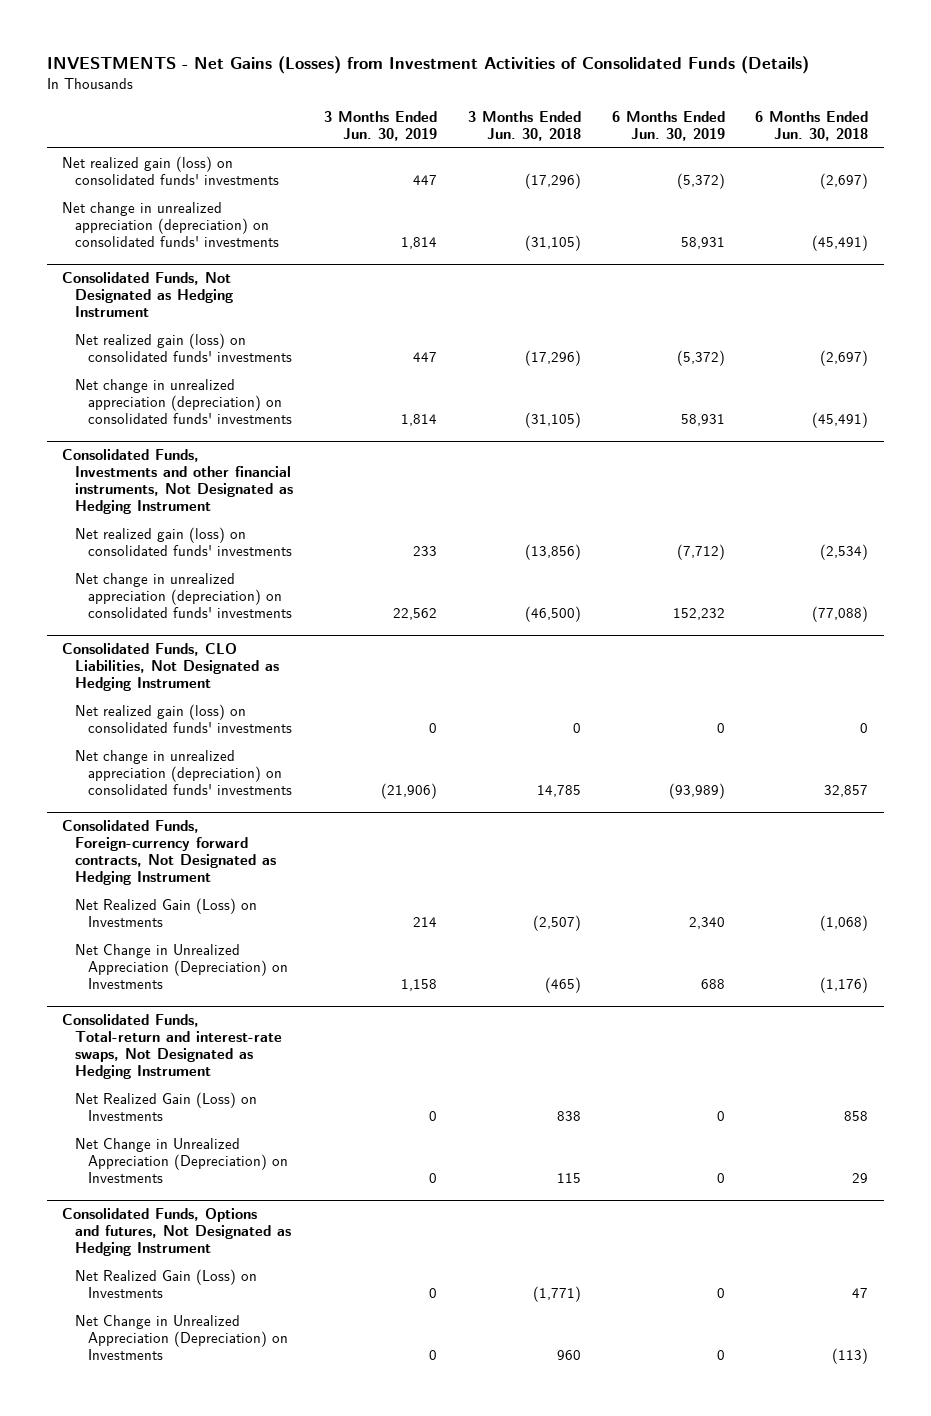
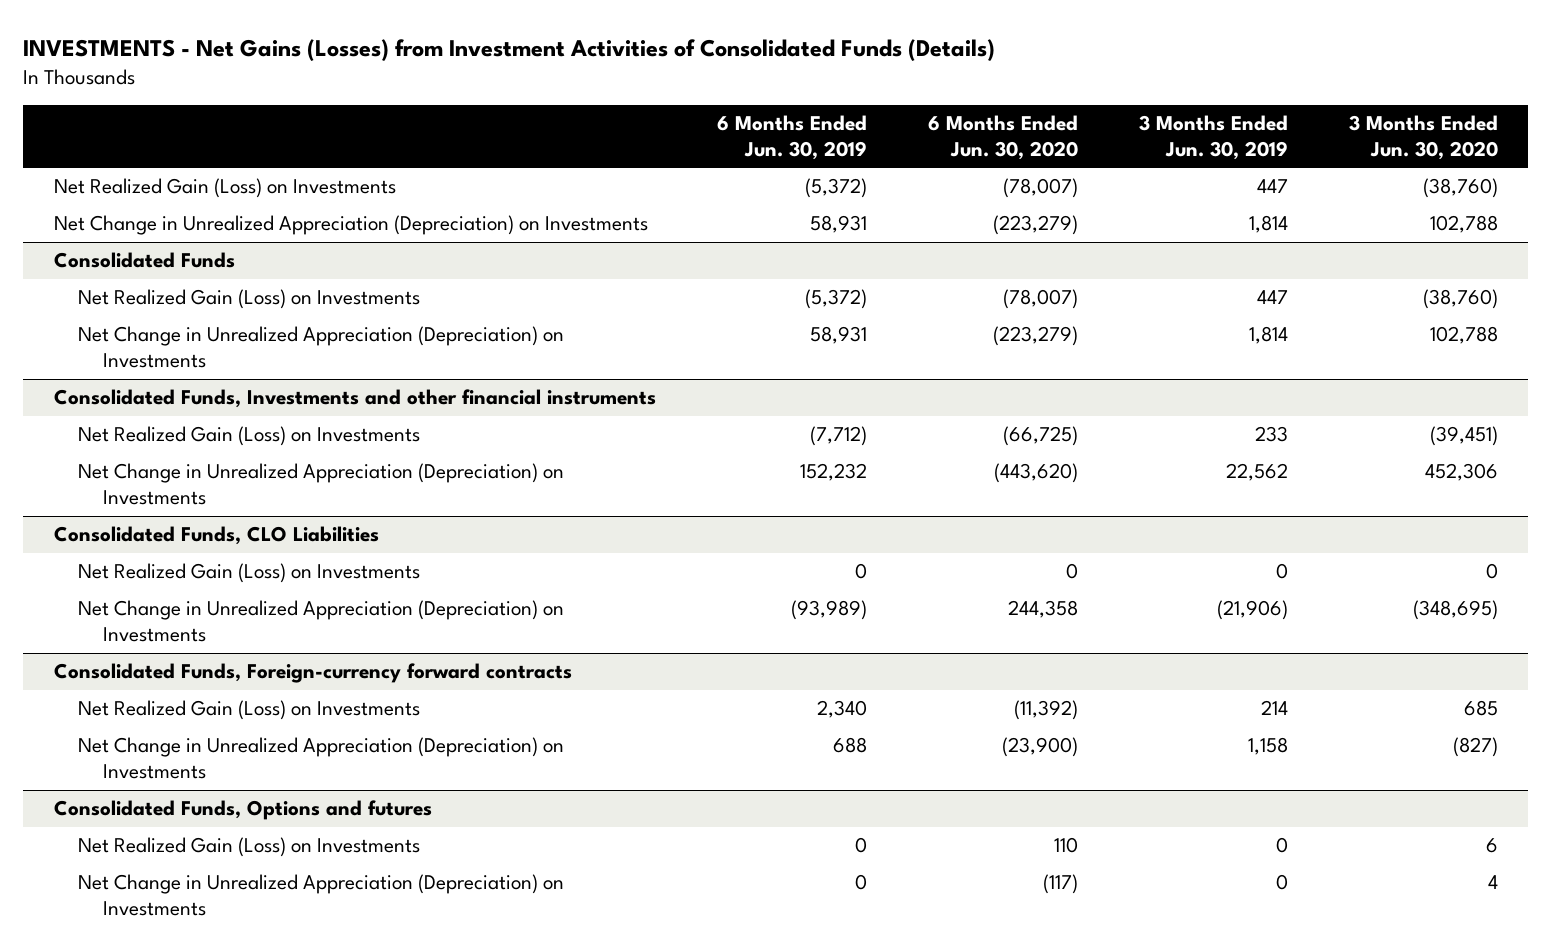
- | 3 Months Ended Jun. 30, 2019 | 3 Months Ended Jun. 30, 2018 | 6 Months Ended Jun. 30, 2019 | 6 Months Ended Jun. 30, 2018
+ | 6 Months Ended Jun. 30, 2019 | 6 Months Ended Jun. 30, 2020 | 3 Months Ended Jun. 30, 2019 | 3 Months Ended Jun. 30, 2020
- Net realized gain (loss) on consolidated funds' investments | 447 | (17,296) | (5,372) | (2,697)
- Net change in unrealized appreciation (depreciation) on consolidated funds' investments | 1,814 | (31,105) | 58,931 | (45,491)
- Consolidated Funds, Not Designated as Hedging Instrument
- Net realized gain (loss) on consolidated funds' investments | 447 | (17,296) | (5,372) | (2,697)
- Net change in unrealized appreciation (depreciation) on consolidated funds' investments | 1,814 | (31,105) | 58,931 | (45,491)
- Consolidated Funds, Investments and other financial instruments, Not Designated as Hedging Instrument
- Net realized gain (loss) on consolidated funds' investments | 233 | (13,856) | (7,712) | (2,534)
- Net change in unrealized appreciation (depreciation) on consolidated funds' investments | 22,562 | (46,500) | 152,232 | (77,088)
- Consolidated Funds, CLO Liabilities, Not Designated as Hedging Instrument
- Net realized gain (loss) on consolidated funds' investments | 0 | 0 | 0 | 0
- Net change in unrealized appreciation (depreciation) on consolidated funds' investments | (21,906) | 14,785 | (93,989) | 32,857
- Consolidated Funds, Foreign-currency forward contracts, Not Designated as Hedging Instrument
+ Net Realized Gain (Loss) on Investments | (5,372) | (78,007) | 447 | (38,760)
+ Net Change in Unrealized Appreciation (Depreciation) on Investments | 58,931 | (223,279) | 1,814 | 102,788
+ Consolidated Funds
+ Net Realized Gain (Loss) on Investments | (5,372) | (78,007) | 447 | (38,760)
+ Net Change in Unrealized Appreciation (Depreciation) on Investments | 58,931 | (223,279) | 1,814 | 102,788
+ Consolidated Funds, Investments and other financial instruments
+ Net Realized Gain (Loss) on Investments | (7,712) | (66,725) | 233 | (39,451)
+ Net Change in Unrealized Appreciation (Depreciation) on Investments | 152,232 | (443,620) | 22,562 | 452,306
+ Consolidated Funds, CLO Liabilities
+ Net Realized Gain (Loss) on Investments | 0 | 0 | 0 | 0
+ Net Change in Unrealized Appreciation (Depreciation) on Investments | (93,989) | 244,358 | (21,906) | (348,695)
+ Consolidated Funds, Foreign-currency forward contracts
- Consolidated Funds, Total-return and interest-rate swaps, Not Designated as Hedging Instrument
- Net Realized Gain (Loss) on Investments | 0 | 838 | 0 | 858
- Net Change in Unrealized Appreciation (Depreciation) on Investments | 0 | 115 | 0 | 29
- Consolidated Funds, Options and futures, Not Designated as Hedging Instrument
+ Consolidated Funds, Options and futures

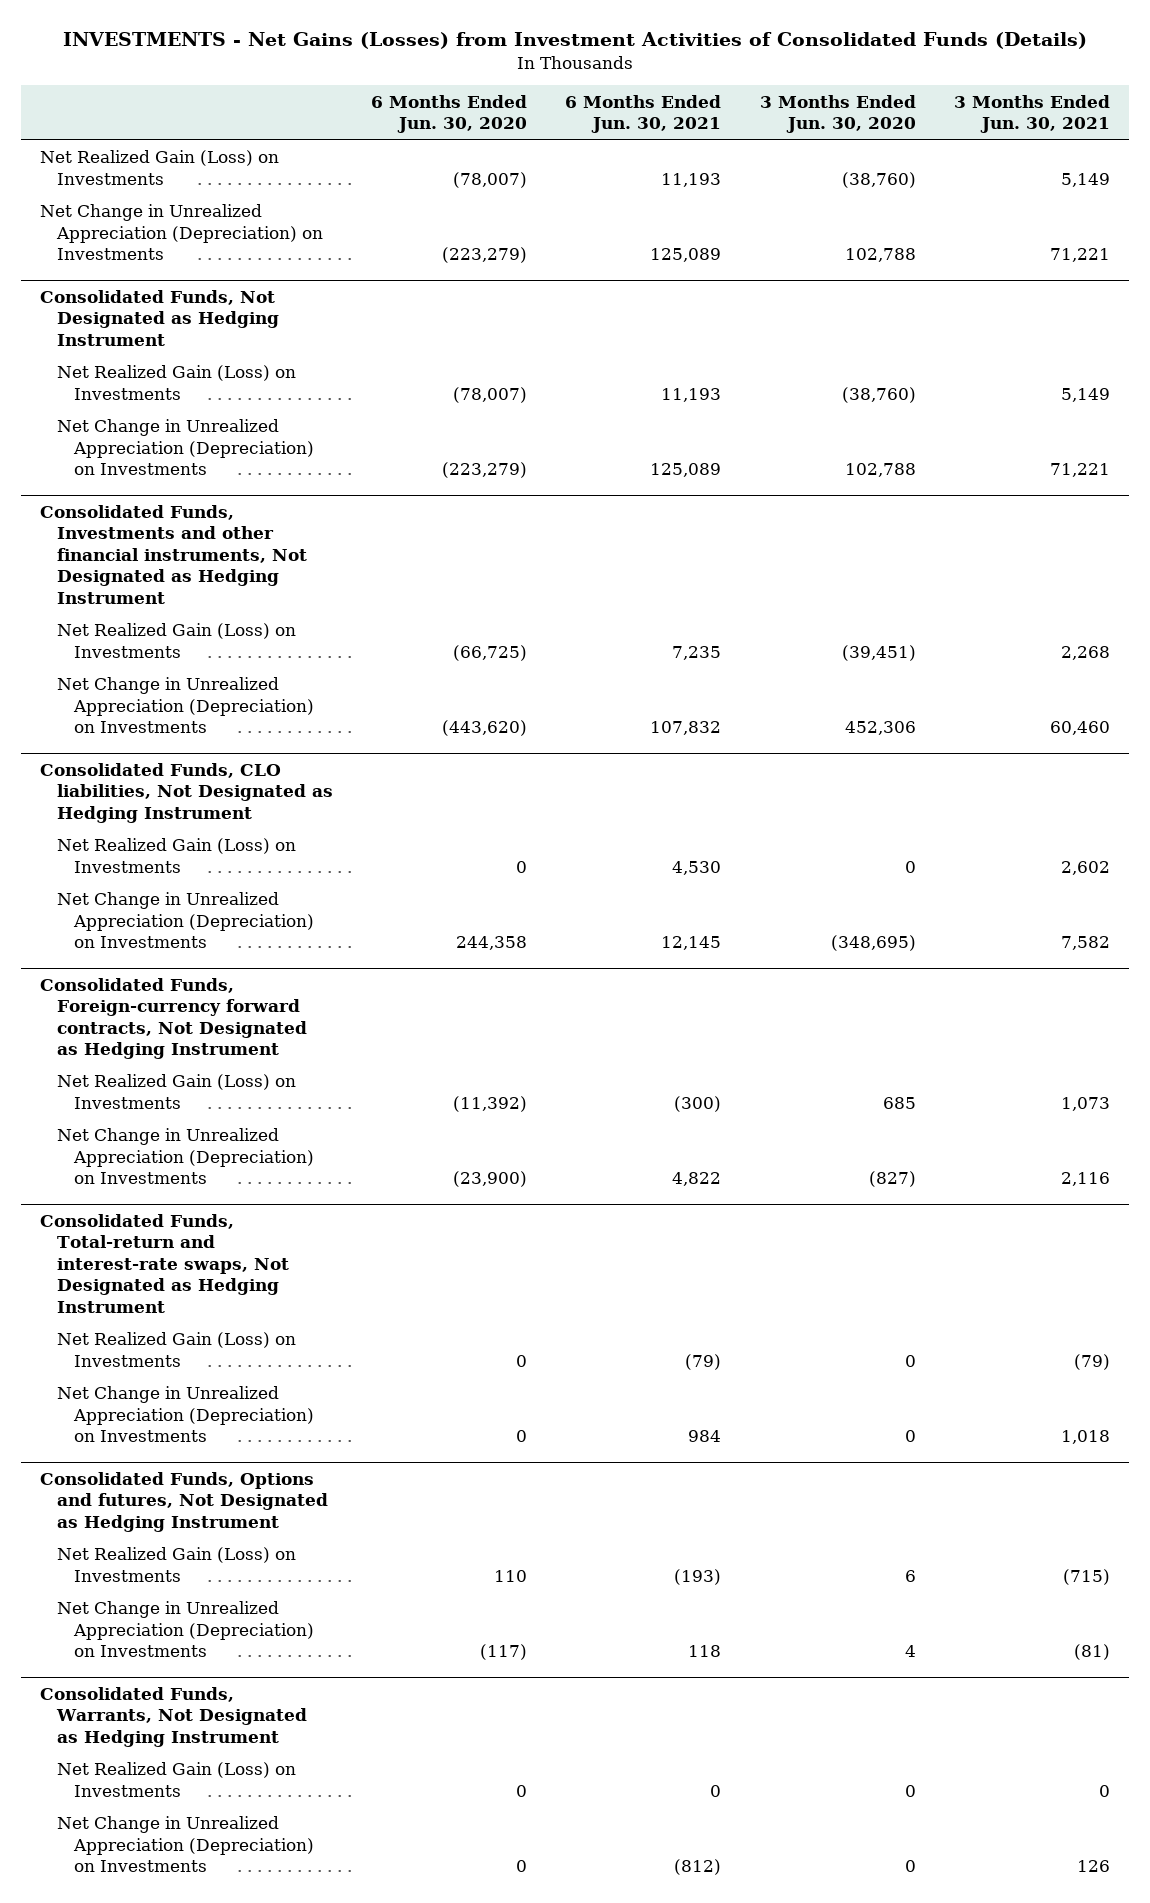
- | 6 Months Ended Jun. 30, 2019 | 6 Months Ended Jun. 30, 2020 | 3 Months Ended Jun. 30, 2019 | 3 Months Ended Jun. 30, 2020
+ | 6 Months Ended Jun. 30, 2020 | 6 Months Ended Jun. 30, 2021 | 3 Months Ended Jun. 30, 2020 | 3 Months Ended Jun. 30, 2021
- Consolidated Funds
+ Consolidated Funds, Not Designated as Hedging Instrument
- Consolidated Funds, Investments and other financial instruments
+ Consolidated Funds, Investments and other financial instruments, Not Designated as Hedging Instrument
- Consolidated Funds, CLO Liabilities
+ Consolidated Funds, CLO liabilities, Not Designated as Hedging Instrument
- Consolidated Funds, Foreign-currency forward contracts
+ Consolidated Funds, Foreign-currency forward contracts, Not Designated as Hedging Instrument
- Consolidated Funds, Options and futures
+ Consolidated Funds, Total-return and interest-rate swaps, Not Designated as Hedging Instrument
+ Net Realized Gain (Loss) on Investments | 0 | (79) | 0 | (79)
+ Net Change in Unrealized Appreciation (Depreciation) on Investments | 0 | 984 | 0 | 1,018
+ Consolidated Funds, Options and futures, Not Designated as Hedging Instrument
+ Consolidated Funds, Warrants, Not Designated as Hedging Instrument
+ Net Realized Gain (Loss) on Investments | 0 | 0 | 0 | 0
+ Net Change in Unrealized Appreciation (Depreciation) on Investments | 0 | (812) | 0 | 126

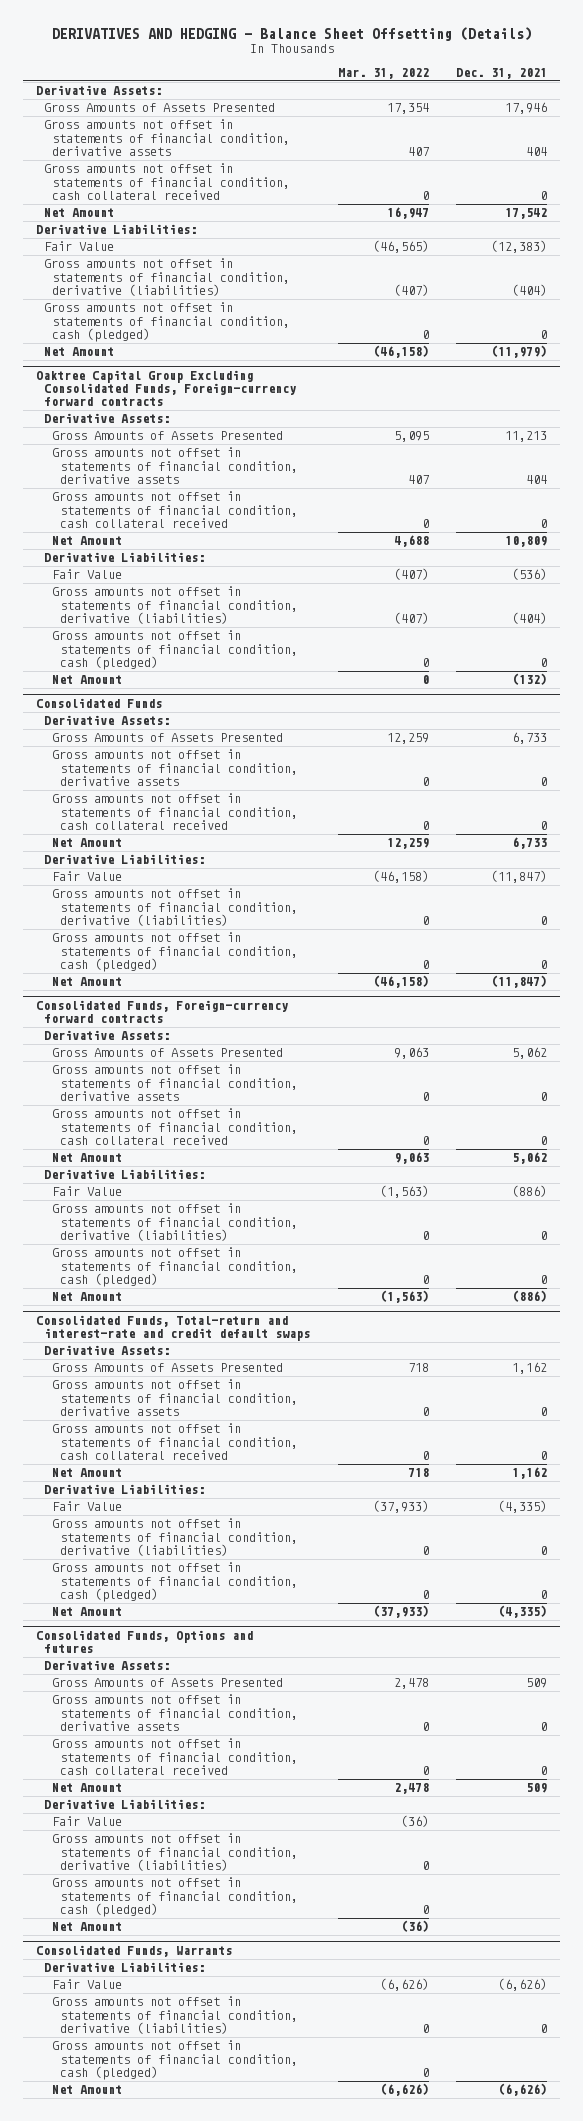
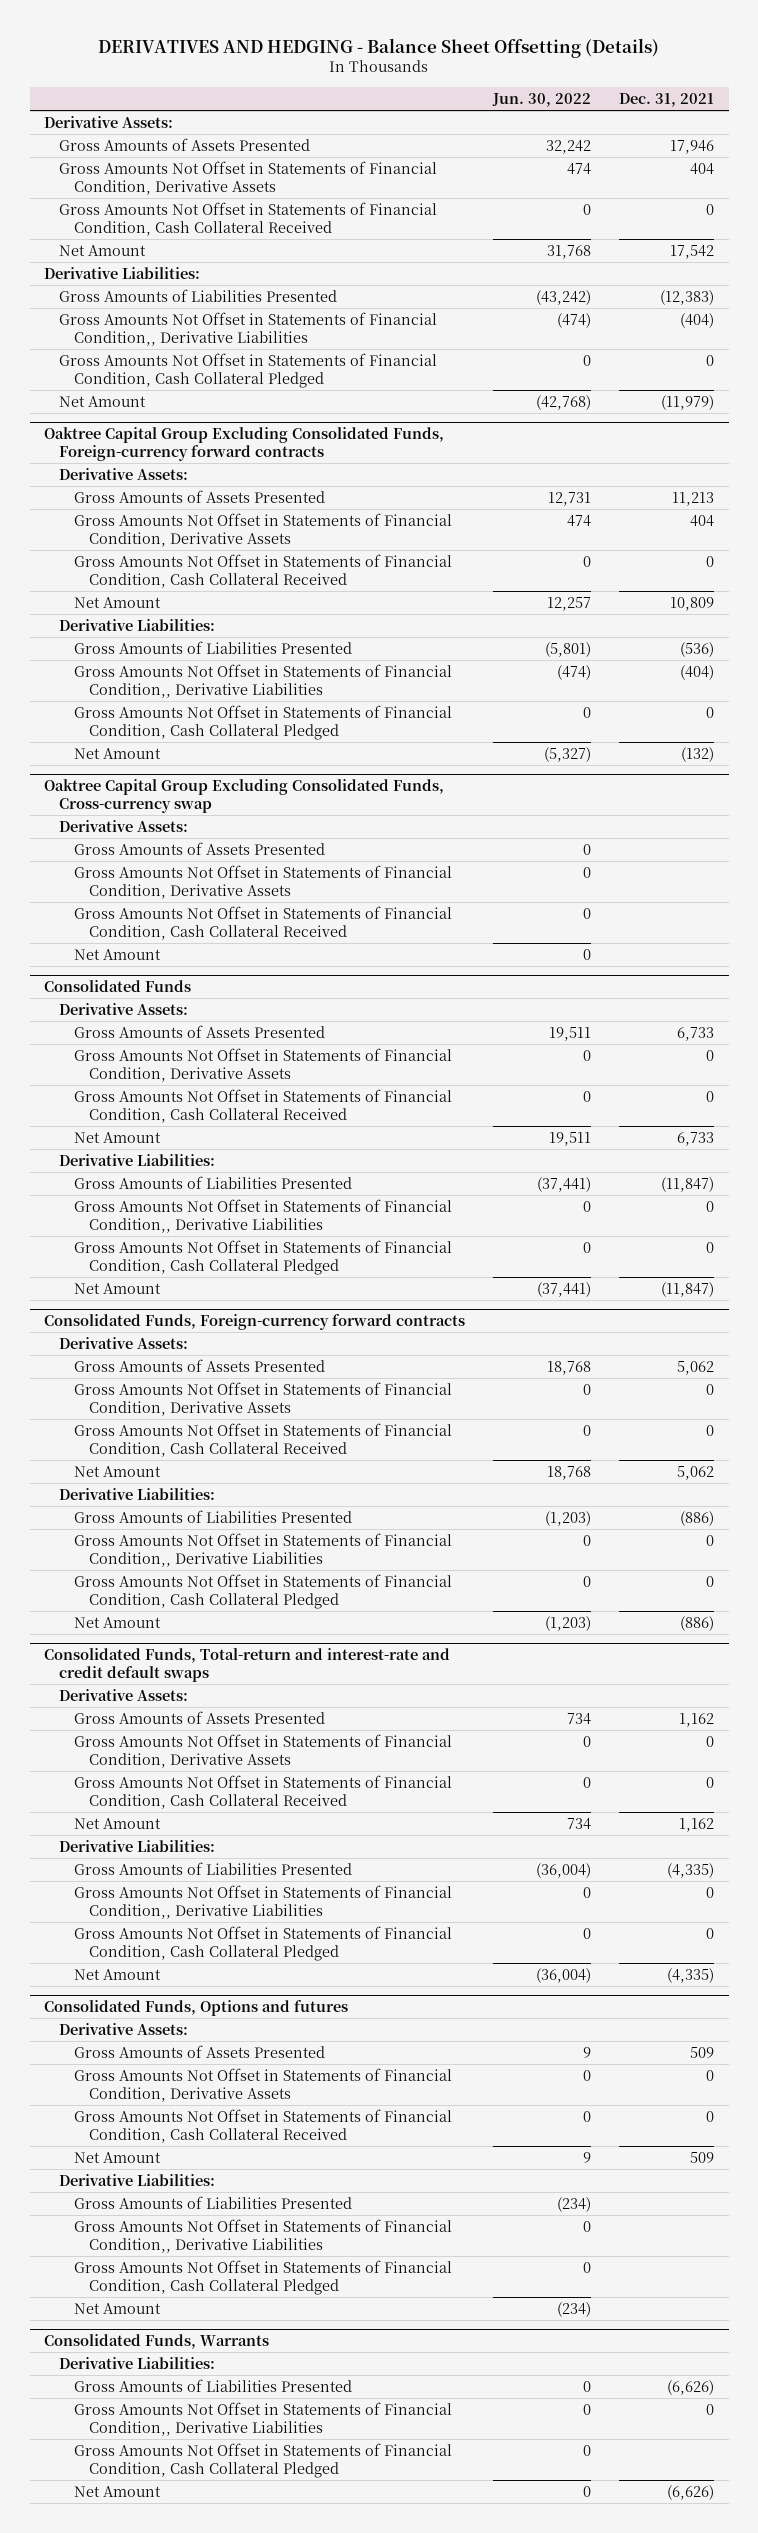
- | Mar. 31, 2022 | Dec. 31, 2021
+ | Jun. 30, 2022 | Dec. 31, 2021
- Gross amounts not offset in statements of financial condition, derivative assets | 407 | 404
- Gross amounts not offset in statements of financial condition, cash collateral received | 0 | 0
+ Gross Amounts Not Offset in Statements of Financial Condition, Derivative Assets | 474 | 404
+ Gross Amounts Not Offset in Statements of Financial Condition, Cash Collateral Received | 0 | 0
- Fair Value | (46,565) | (12,383)
- Gross amounts not offset in statements of financial condition, derivative (liabilities) | (407) | (404)
- Gross amounts not offset in statements of financial condition, cash (pledged) | 0 | 0
+ Gross Amounts of Liabilities Presented | (43,242) | (12,383)
+ Gross Amounts Not Offset in Statements of Financial Condition,, Derivative Liabilities | (474) | (404)
+ Gross Amounts Not Offset in Statements of Financial Condition, Cash Collateral Pledged | 0 | 0
@ Oaktree Capital Group Excluding Consolidated Funds, Foreign-currency forward contracts
- Gross amounts not offset in statements of financial condition, derivative assets | 407 | 404
- Gross amounts not offset in statements of financial condition, cash collateral received | 0 | 0
+ Gross Amounts Not Offset in Statements of Financial Condition, Derivative Assets | 474 | 404
+ Gross Amounts Not Offset in Statements of Financial Condition, Cash Collateral Received | 0 | 0
- Fair Value | (407) | (536)
- Gross amounts not offset in statements of financial condition, derivative (liabilities) | (407) | (404)
- Gross amounts not offset in statements of financial condition, cash (pledged) | 0 | 0
+ Gross Amounts of Liabilities Presented | (5,801) | (536)
+ Gross Amounts Not Offset in Statements of Financial Condition,, Derivative Liabilities | (474) | (404)
+ Gross Amounts Not Offset in Statements of Financial Condition, Cash Collateral Pledged | 0 | 0
+ Oaktree Capital Group Excluding Consolidated Funds, Cross-currency swap
+ Derivative Assets:
+ Gross Amounts of Assets Presented | 0 |
+ Gross Amounts Not Offset in Statements of Financial Condition, Derivative Assets | 0 |
+ Gross Amounts Not Offset in Statements of Financial Condition, Cash Collateral Received | 0 |
+ Net Amount | 0 |
@ Consolidated Funds
- Gross amounts not offset in statements of financial condition, derivative assets | 0 | 0
- Gross amounts not offset in statements of financial condition, cash collateral received | 0 | 0
+ Gross Amounts Not Offset in Statements of Financial Condition, Derivative Assets | 0 | 0
+ Gross Amounts Not Offset in Statements of Financial Condition, Cash Collateral Received | 0 | 0
- Fair Value | (46,158) | (11,847)
- Gross amounts not offset in statements of financial condition, derivative (liabilities) | 0 | 0
- Gross amounts not offset in statements of financial condition, cash (pledged) | 0 | 0
+ Gross Amounts of Liabilities Presented | (37,441) | (11,847)
+ Gross Amounts Not Offset in Statements of Financial Condition,, Derivative Liabilities | 0 | 0
+ Gross Amounts Not Offset in Statements of Financial Condition, Cash Collateral Pledged | 0 | 0
@ Consolidated Funds, Foreign-currency forward contracts
- Gross amounts not offset in statements of financial condition, derivative assets | 0 | 0
- Gross amounts not offset in statements of financial condition, cash collateral received | 0 | 0
+ Gross Amounts Not Offset in Statements of Financial Condition, Derivative Assets | 0 | 0
+ Gross Amounts Not Offset in Statements of Financial Condition, Cash Collateral Received | 0 | 0
- Fair Value | (1,563) | (886)
- Gross amounts not offset in statements of financial condition, derivative (liabilities) | 0 | 0
- Gross amounts not offset in statements of financial condition, cash (pledged) | 0 | 0
+ Gross Amounts of Liabilities Presented | (1,203) | (886)
+ Gross Amounts Not Offset in Statements of Financial Condition,, Derivative Liabilities | 0 | 0
+ Gross Amounts Not Offset in Statements of Financial Condition, Cash Collateral Pledged | 0 | 0
@ Consolidated Funds, Total-return and interest-rate and credit default swaps
- Gross amounts not offset in statements of financial condition, derivative assets | 0 | 0
- Gross amounts not offset in statements of financial condition, cash collateral received | 0 | 0
+ Gross Amounts Not Offset in Statements of Financial Condition, Derivative Assets | 0 | 0
+ Gross Amounts Not Offset in Statements of Financial Condition, Cash Collateral Received | 0 | 0
- Fair Value | (37,933) | (4,335)
- Gross amounts not offset in statements of financial condition, derivative (liabilities) | 0 | 0
- Gross amounts not offset in statements of financial condition, cash (pledged) | 0 | 0
+ Gross Amounts of Liabilities Presented | (36,004) | (4,335)
+ Gross Amounts Not Offset in Statements of Financial Condition,, Derivative Liabilities | 0 | 0
+ Gross Amounts Not Offset in Statements of Financial Condition, Cash Collateral Pledged | 0 | 0
@ Consolidated Funds, Options and futures
- Gross amounts not offset in statements of financial condition, derivative assets | 0 | 0
- Gross amounts not offset in statements of financial condition, cash collateral received | 0 | 0
+ Gross Amounts Not Offset in Statements of Financial Condition, Derivative Assets | 0 | 0
+ Gross Amounts Not Offset in Statements of Financial Condition, Cash Collateral Received | 0 | 0
- Fair Value | (36) |
- Gross amounts not offset in statements of financial condition, derivative (liabilities) | 0 |
- Gross amounts not offset in statements of financial condition, cash (pledged) | 0 |
+ Gross Amounts of Liabilities Presented | (234) |
+ Gross Amounts Not Offset in Statements of Financial Condition,, Derivative Liabilities | 0 |
+ Gross Amounts Not Offset in Statements of Financial Condition, Cash Collateral Pledged | 0 |
@ Consolidated Funds, Warrants
- Fair Value | (6,626) | (6,626)
- Gross amounts not offset in statements of financial condition, derivative (liabilities) | 0 | 0
- Gross amounts not offset in statements of financial condition, cash (pledged) | 0 |
+ Gross Amounts of Liabilities Presented | 0 | (6,626)
+ Gross Amounts Not Offset in Statements of Financial Condition,, Derivative Liabilities | 0 | 0
+ Gross Amounts Not Offset in Statements of Financial Condition, Cash Collateral Pledged | 0 |

